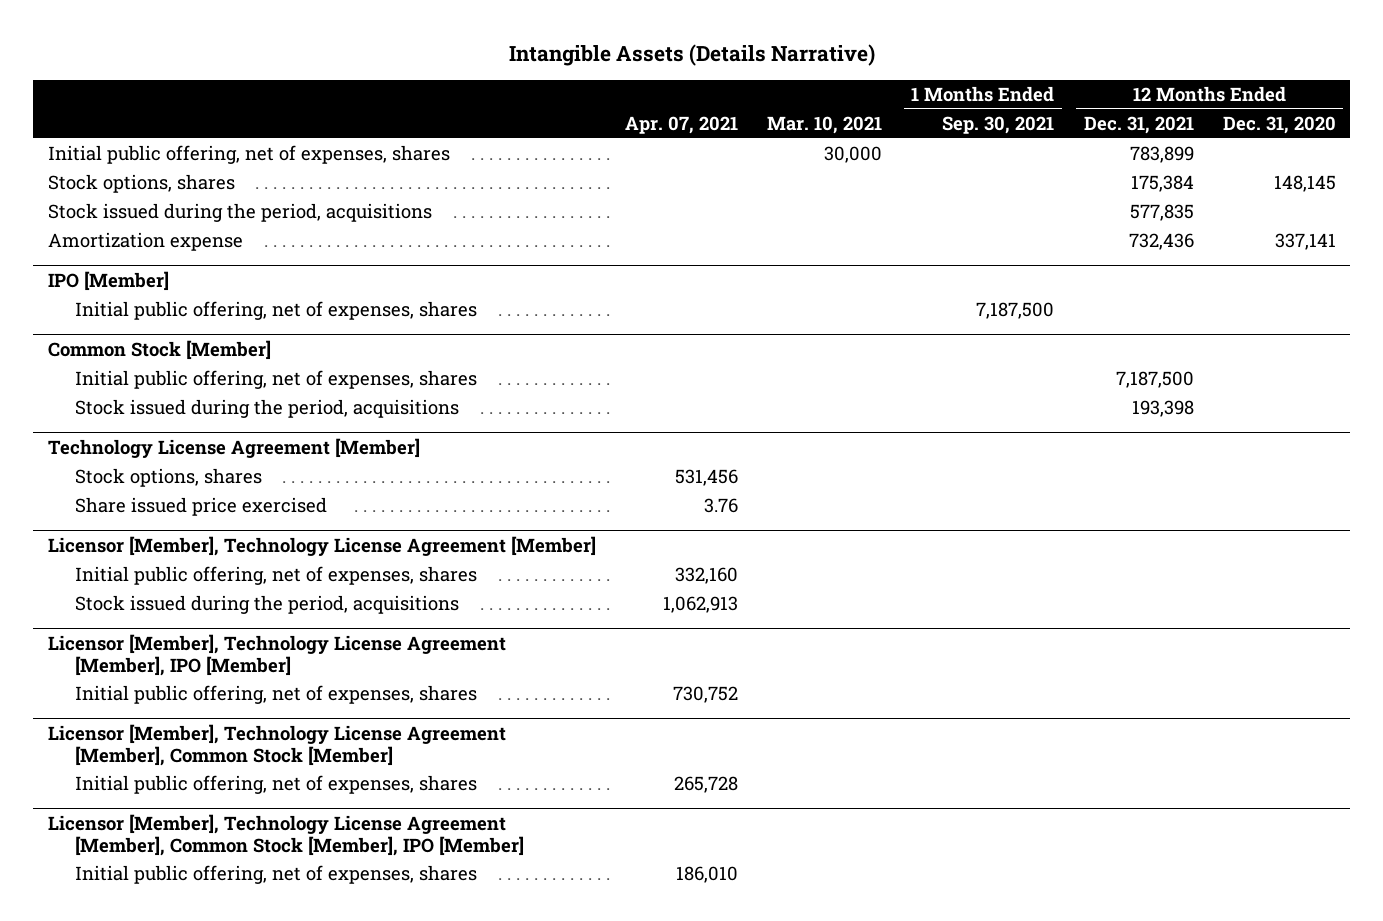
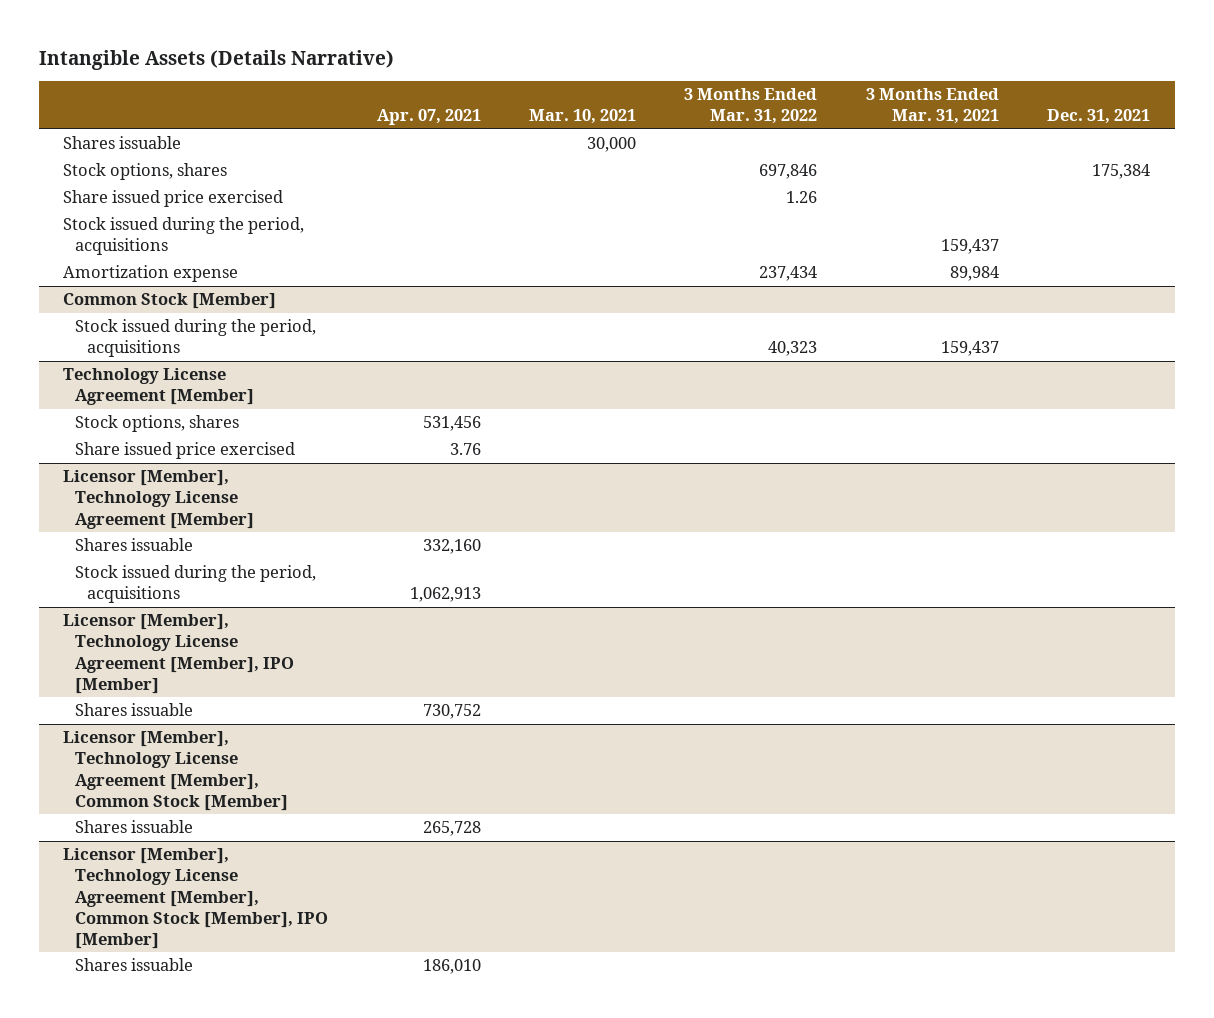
- | Apr. 07, 2021 | Mar. 10, 2021 | 1 Months Ended Sep. 30, 2021 | 12 Months Ended Dec. 31, 2021 | 12 Months Ended Dec. 31, 2020
+ | Apr. 07, 2021 | Mar. 10, 2021 | 3 Months Ended Mar. 31, 2022 | 3 Months Ended Mar. 31, 2021 | Dec. 31, 2021
- Initial public offering, net of expenses, shares | | 30,000 | | 783,899 |
+ Shares issuable | | 30,000 | | |
+ Share issued price exercised | | | 1.26 | |
- IPO [Member]
- Initial public offering, net of expenses, shares | | | 7,187,500 | |
@ Common Stock [Member]
- Initial public offering, net of expenses, shares | | | | 7,187,500 |
@ Licensor [Member], Technology License Agreement [Member]
- Initial public offering, net of expenses, shares | 332,160 | | | |
+ Shares issuable | 332,160 | | | |
@ Licensor [Member], Technology License Agreement [Member], IPO [Member]
- Initial public offering, net of expenses, shares | 730,752 | | | |
+ Shares issuable | 730,752 | | | |
@ Licensor [Member], Technology License Agreement [Member], Common Stock [Member]
- Initial public offering, net of expenses, shares | 265,728 | | | |
+ Shares issuable | 265,728 | | | |
@ Licensor [Member], Technology License Agreement [Member], Common Stock [Member], IPO [Member]
- Initial public offering, net of expenses, shares | 186,010 | | | |
+ Shares issuable | 186,010 | | | |

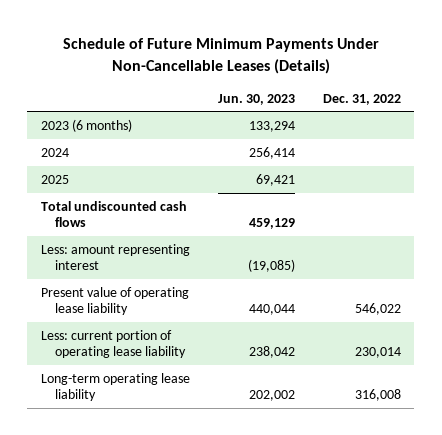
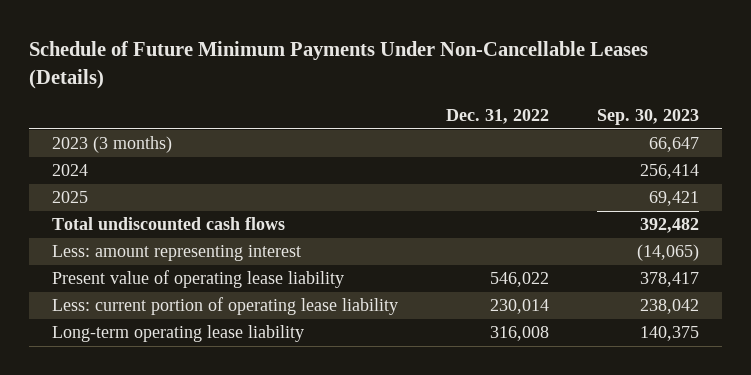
- | Jun. 30, 2023 | Dec. 31, 2022
+ | Dec. 31, 2022 | Sep. 30, 2023
- 2023 (6 months) | 133,294 |
+ 2023 (3 months) | | 66,647

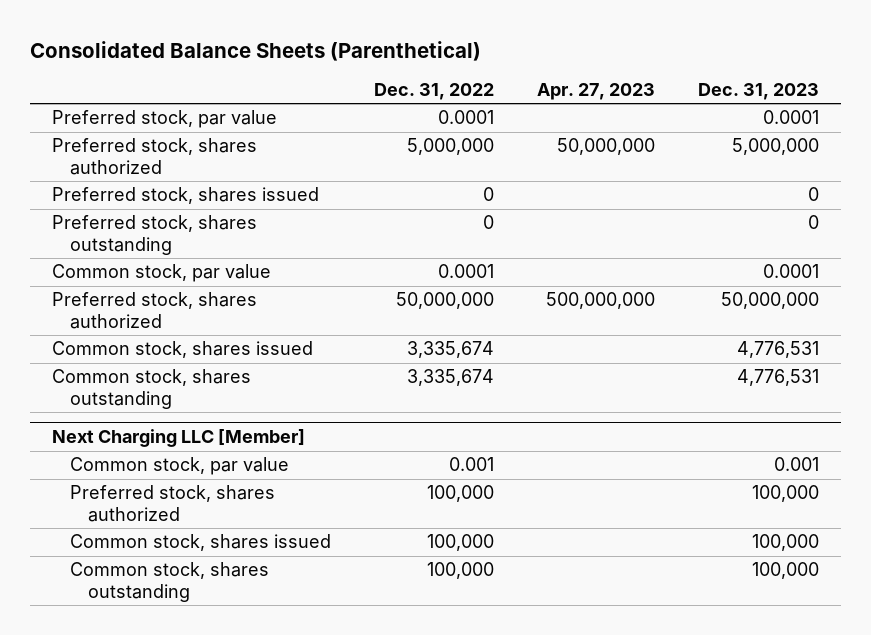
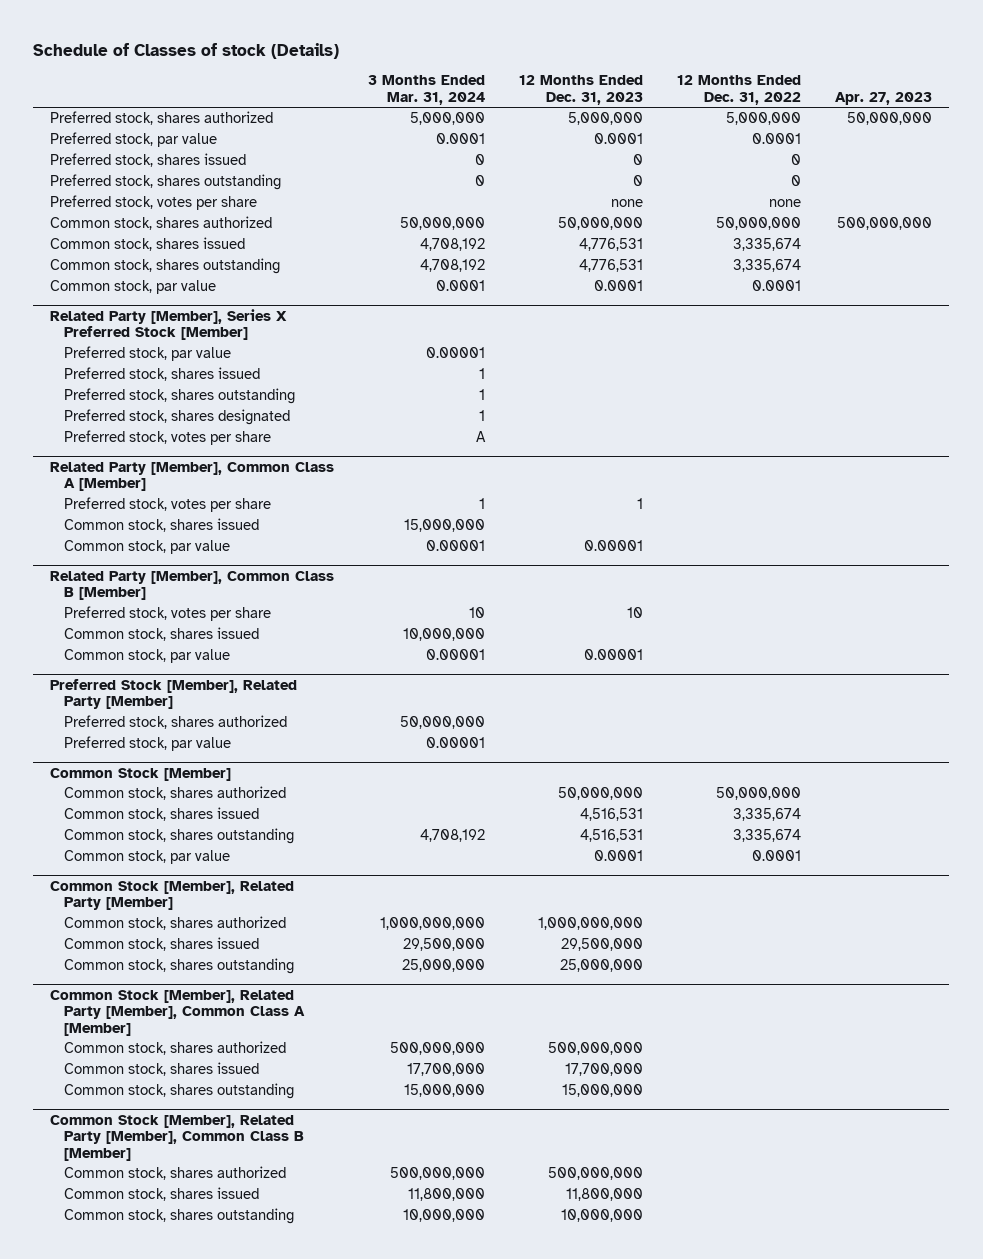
- Consolidated Balance Sheets (Parenthetical)
+ Schedule of Classes of stock (Details)
- | Dec. 31, 2022 | Apr. 27, 2023 | Dec. 31, 2023
+ | 3 Months Ended Mar. 31, 2024 | 12 Months Ended Dec. 31, 2023 | 12 Months Ended Dec. 31, 2022 | Apr. 27, 2023
moved down: Preferred stock, par value | 0.0001 | 0.0001 | 0.0001 |
- Preferred stock, shares authorized | 50,000,000 | 500,000,000 | 50,000,000
+ Preferred stock, votes per share | | none | none |
+ Common stock, shares authorized | 50,000,000 | 50,000,000 | 50,000,000 | 500,000,000
- Next Charging LLC [Member]
- Common stock, par value | 0.001 | | 0.001
- Preferred stock, shares authorized | 100,000 | | 100,000
- Common stock, shares issued | 100,000 | | 100,000
- Common stock, shares outstanding | 100,000 | | 100,000
moved down: Common stock, par value | 0.0001 | 0.0001 | 0.0001 |
+ Related Party [Member], Series X Preferred Stock [Member]
+ Preferred stock, par value | 0.00001 | | |
+ Preferred stock, shares issued | 1 | | |
+ Preferred stock, shares outstanding | 1 | | |
+ Preferred stock, shares designated | 1 | | |
+ Preferred stock, votes per share | A | | |
+ Related Party [Member], Common Class A [Member]
+ Preferred stock, votes per share | 1 | 1 | |
+ Common stock, shares issued | 15,000,000 | | |
+ Common stock, par value | 0.00001 | 0.00001 | |
+ Related Party [Member], Common Class B [Member]
+ Preferred stock, votes per share | 10 | 10 | |
+ Common stock, shares issued | 10,000,000 | | |
+ Common stock, par value | 0.00001 | 0.00001 | |
+ Preferred Stock [Member], Related Party [Member]
+ Preferred stock, shares authorized | 50,000,000 | | |
+ Preferred stock, par value | 0.00001 | | |
+ Common Stock [Member]
+ Common stock, shares authorized | | 50,000,000 | 50,000,000 |
+ Common stock, shares issued | | 4,516,531 | 3,335,674 |
+ Common stock, shares outstanding | 4,708,192 | 4,516,531 | 3,335,674 |
+ Common stock, par value | | 0.0001 | 0.0001 |
+ Common Stock [Member], Related Party [Member]
+ Common stock, shares authorized | 1,000,000,000 | 1,000,000,000 | |
+ Common stock, shares issued | 29,500,000 | 29,500,000 | |
+ Common stock, shares outstanding | 25,000,000 | 25,000,000 | |
+ Common Stock [Member], Related Party [Member], Common Class A [Member]
+ Common stock, shares authorized | 500,000,000 | 500,000,000 | |
+ Common stock, shares issued | 17,700,000 | 17,700,000 | |
+ Common stock, shares outstanding | 15,000,000 | 15,000,000 | |
+ Common Stock [Member], Related Party [Member], Common Class B [Member]
+ Common stock, shares authorized | 500,000,000 | 500,000,000 | |
+ Common stock, shares issued | 11,800,000 | 11,800,000 | |
+ Common stock, shares outstanding | 10,000,000 | 10,000,000 | |

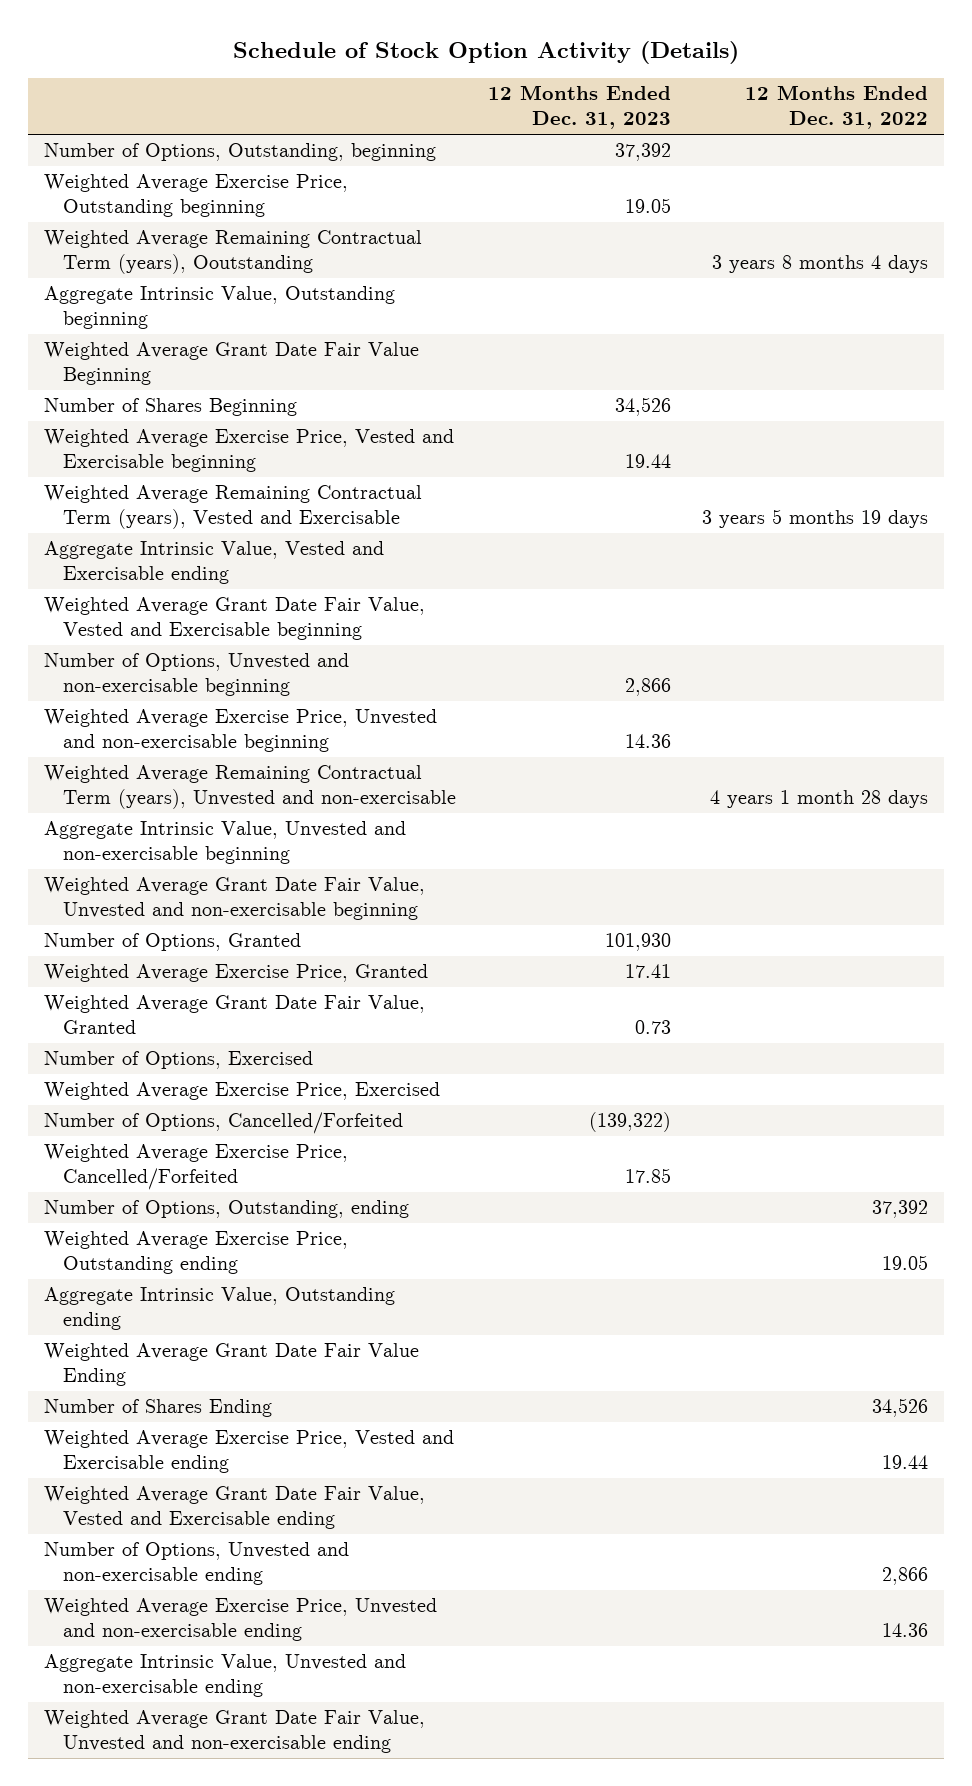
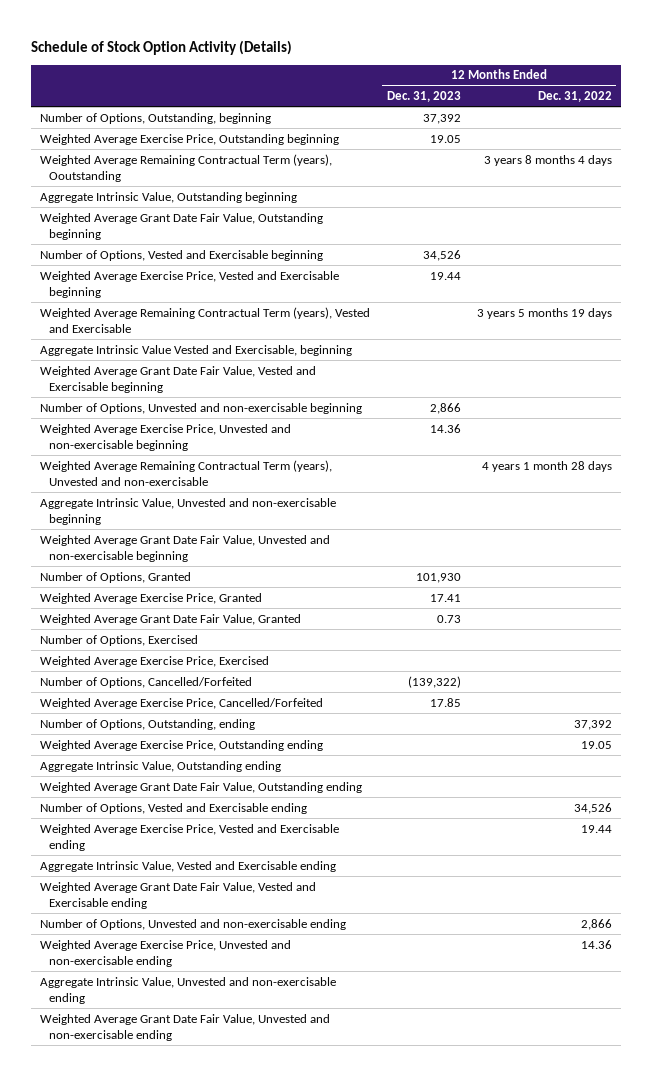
- Weighted Average Grant Date Fair Value Beginning
- Number of Shares Beginning | 34,526 |
+ Weighted Average Grant Date Fair Value, Outstanding beginning
+ Number of Options, Vested and Exercisable beginning | 34,526 |
+ Aggregate Intrinsic Value Vested and Exercisable, beginning
- Weighted Average Grant Date Fair Value Ending
- Number of Shares Ending | | 34,526
+ Weighted Average Grant Date Fair Value, Outstanding ending
+ Number of Options, Vested and Exercisable ending | | 34,526
moved down: Aggregate Intrinsic Value, Vested and Exercisable ending

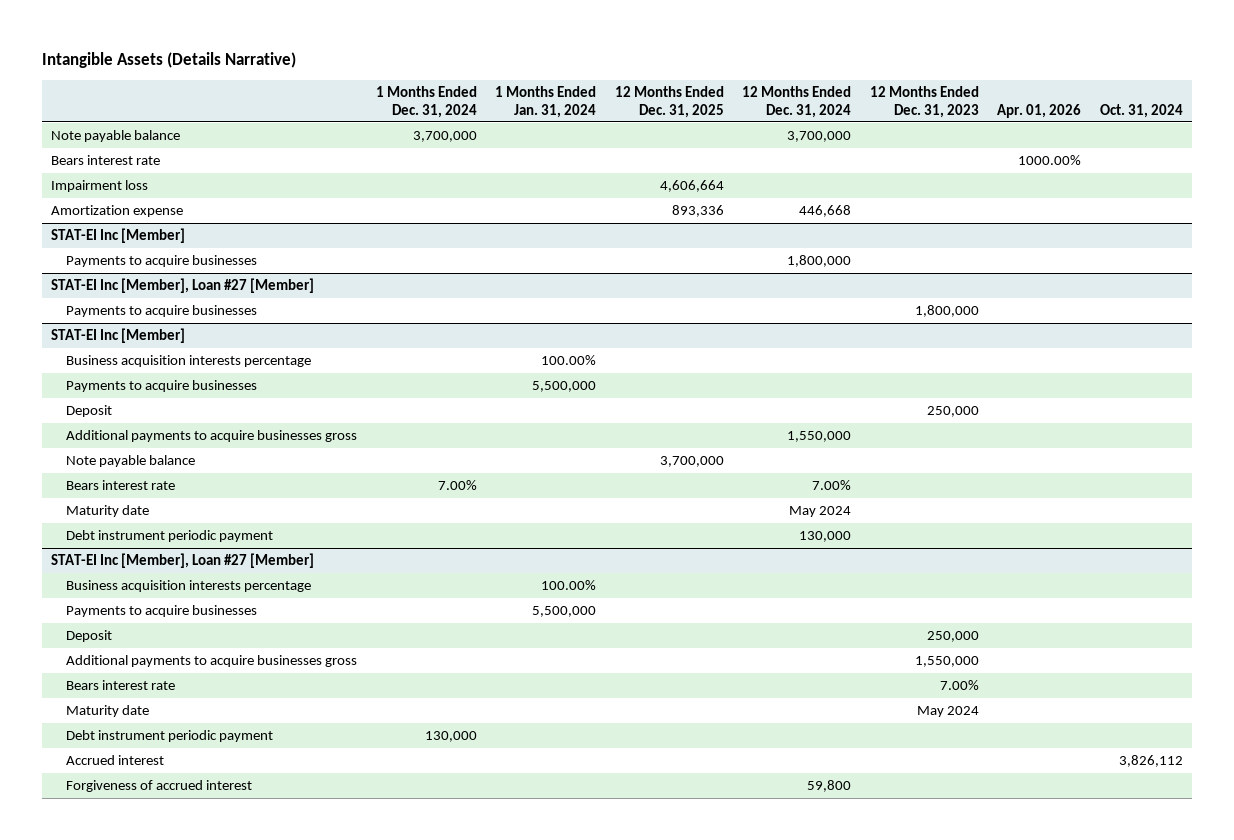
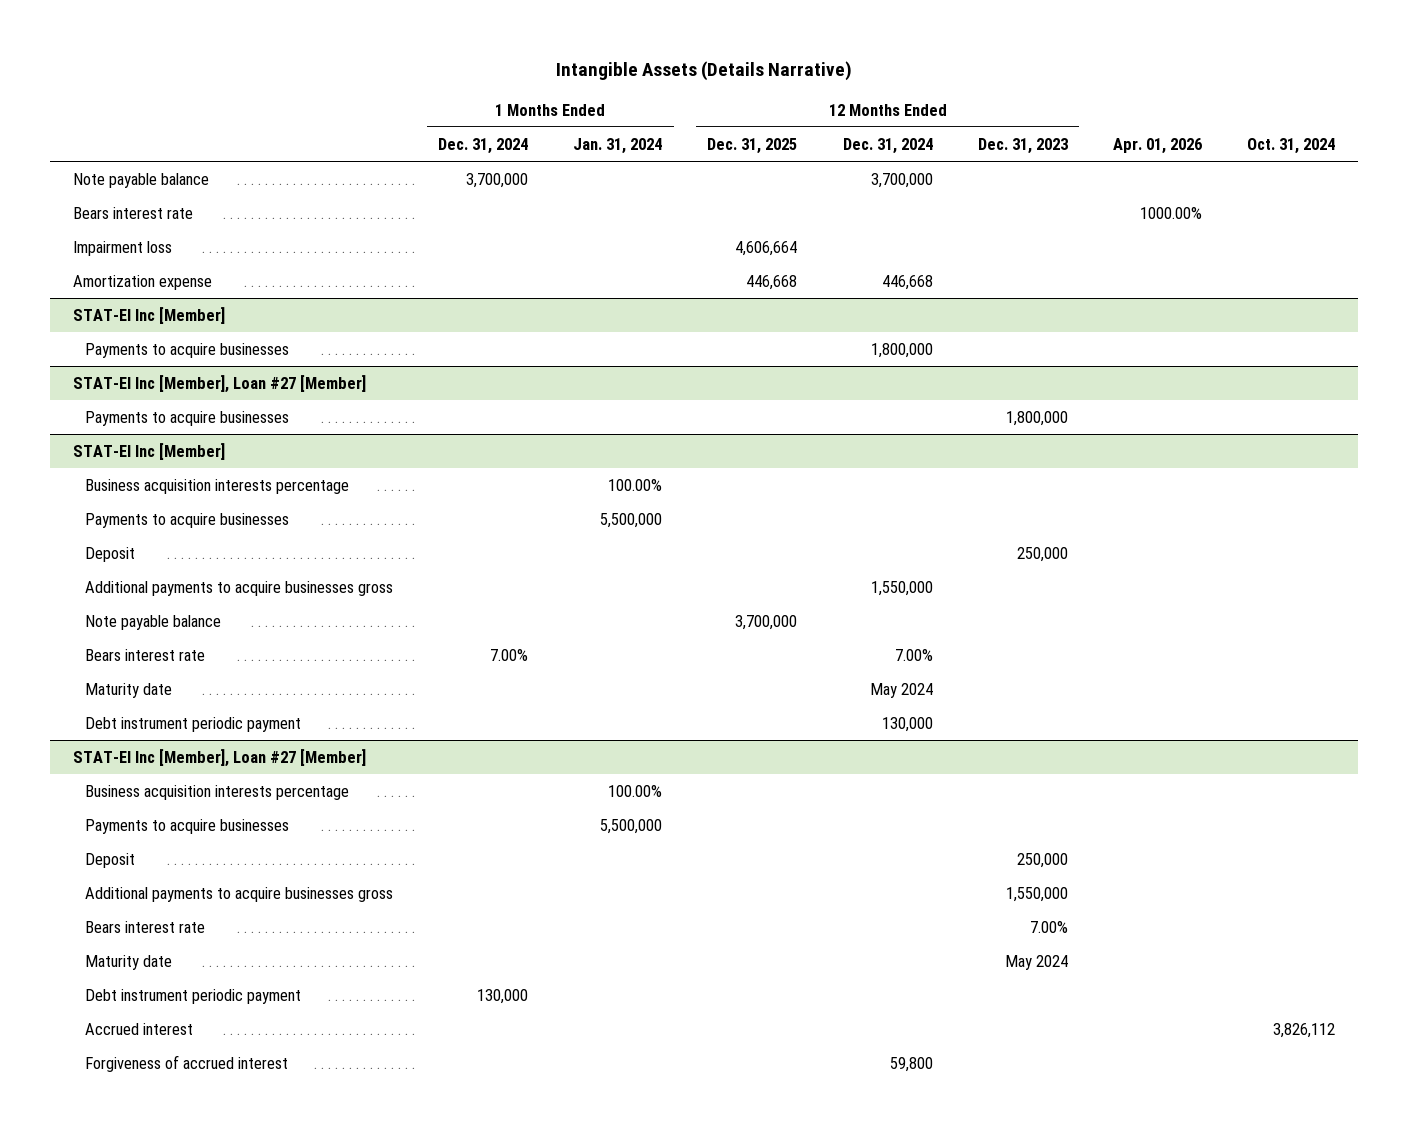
- Amortization expense | | | 893,336 | 446,668 | | |
+ Amortization expense | | | 446,668 | 446,668 | | |

